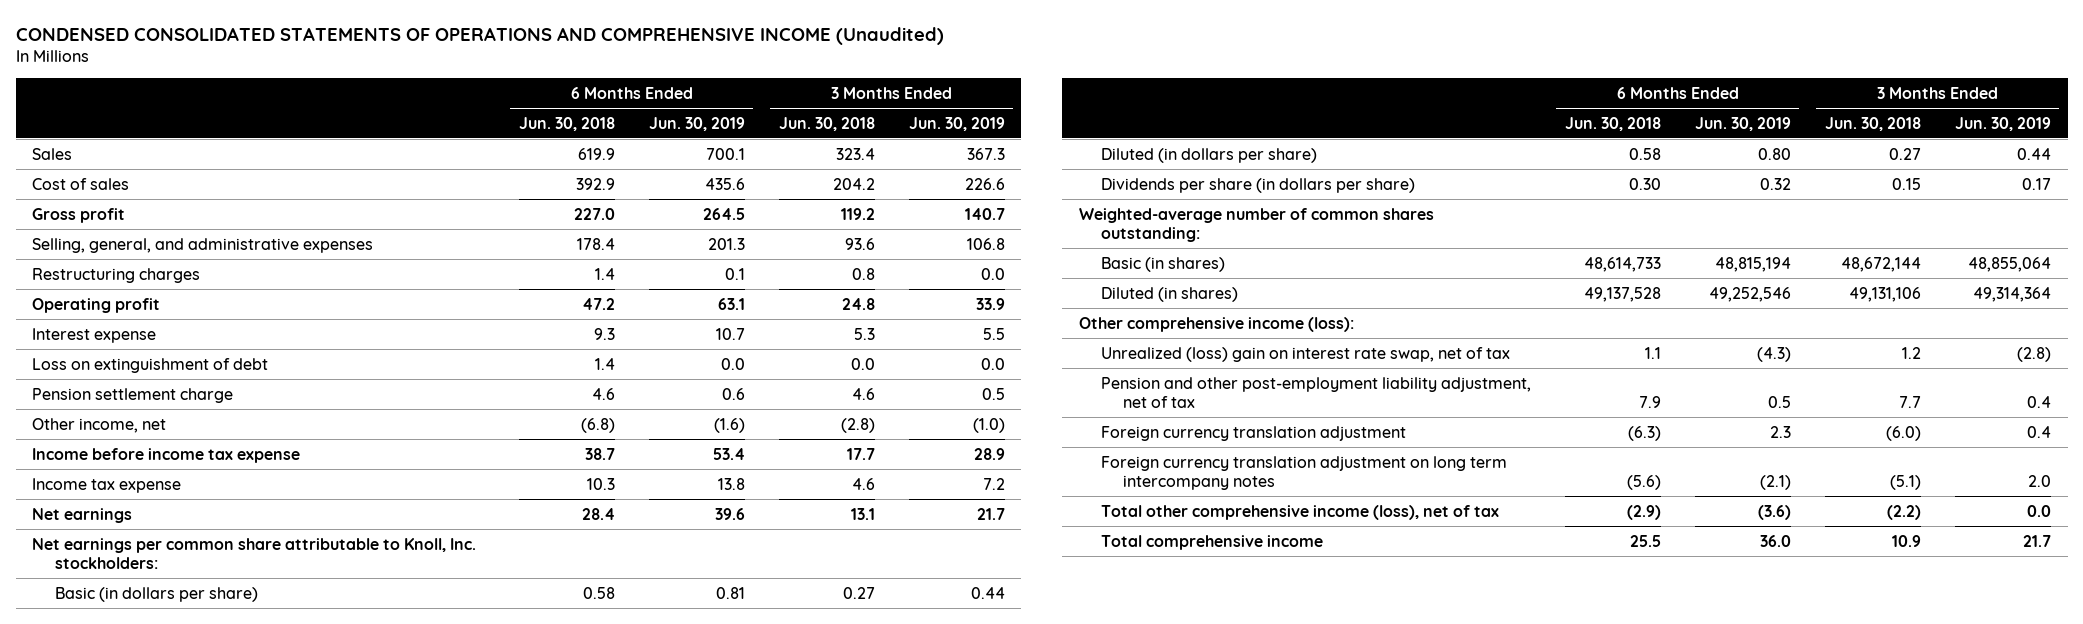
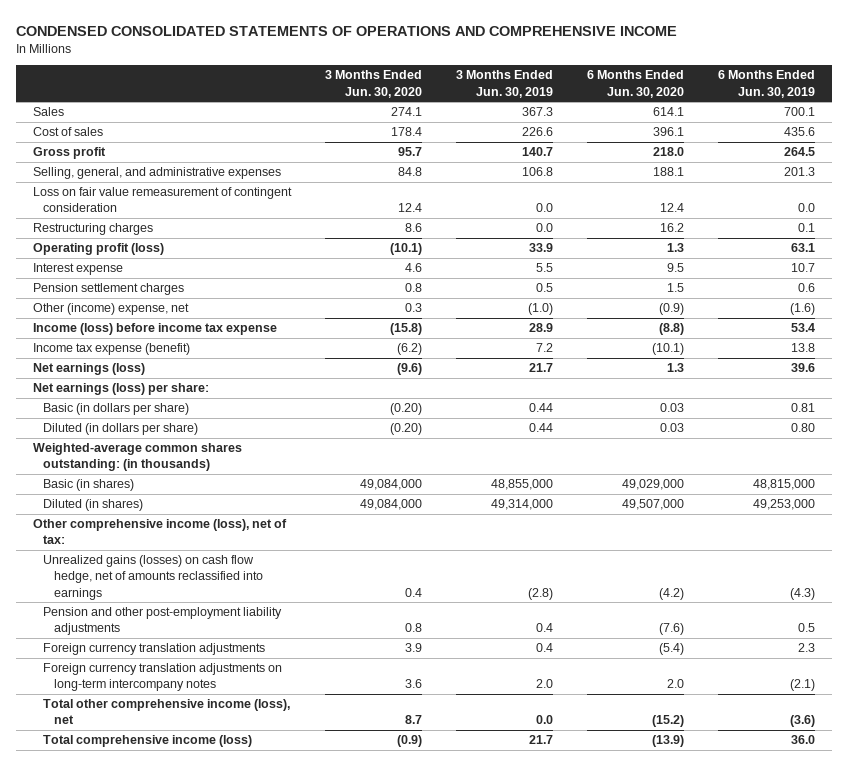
- CONDENSED CONSOLIDATED STATEMENTS OF OPERATIONS AND COMPREHENSIVE INCOME (Unaudited)
+ CONDENSED CONSOLIDATED STATEMENTS OF OPERATIONS AND COMPREHENSIVE INCOME
- | 6 Months Ended Jun. 30, 2018 | 6 Months Ended Jun. 30, 2019 | 3 Months Ended Jun. 30, 2018 | 3 Months Ended Jun. 30, 2019
+ | 3 Months Ended Jun. 30, 2020 | 3 Months Ended Jun. 30, 2019 | 6 Months Ended Jun. 30, 2020 | 6 Months Ended Jun. 30, 2019
+ Loss on fair value remeasurement of contingent consideration | 12.4 | 0.0 | 12.4 | 0.0
- Operating profit | 47.2 | 63.1 | 24.8 | 33.9
+ Operating profit (loss) | (10.1) | 33.9 | 1.3 | 63.1
- Loss on extinguishment of debt | 1.4 | 0.0 | 0.0 | 0.0
- Pension settlement charge | 4.6 | 0.6 | 4.6 | 0.5
- Other income, net | (6.8) | (1.6) | (2.8) | (1.0)
- Income before income tax expense | 38.7 | 53.4 | 17.7 | 28.9
- Income tax expense | 10.3 | 13.8 | 4.6 | 7.2
- Net earnings | 28.4 | 39.6 | 13.1 | 21.7
- Net earnings per common share attributable to Knoll, Inc. stockholders:
+ Pension settlement charges | 0.8 | 0.5 | 1.5 | 0.6
+ Other (income) expense, net | 0.3 | (1.0) | (0.9) | (1.6)
+ Income (loss) before income tax expense | (15.8) | 28.9 | (8.8) | 53.4
+ Income tax expense (benefit) | (6.2) | 7.2 | (10.1) | 13.8
+ Net earnings (loss) | (9.6) | 21.7 | 1.3 | 39.6
+ Net earnings (loss) per share:
- Dividends per share (in dollars per share) | 0.30 | 0.32 | 0.15 | 0.17
- Weighted-average number of common shares outstanding:
- Basic (in shares) | 48,614,733 | 48,815,194 | 48,672,144 | 48,855,064
- Diluted (in shares) | 49,137,528 | 49,252,546 | 49,131,106 | 49,314,364
- Other comprehensive income (loss):
- Unrealized (loss) gain on interest rate swap, net of tax | 1.1 | (4.3) | 1.2 | (2.8)
- Pension and other post-employment liability adjustment, net of tax | 7.9 | 0.5 | 7.7 | 0.4
- Foreign currency translation adjustment | (6.3) | 2.3 | (6.0) | 0.4
- Foreign currency translation adjustment on long term intercompany notes | (5.6) | (2.1) | (5.1) | 2.0
- Total other comprehensive income (loss), net of tax | (2.9) | (3.6) | (2.2) | 0.0
- Total comprehensive income | 25.5 | 36.0 | 10.9 | 21.7
+ Weighted-average common shares outstanding: (in thousands)
+ Basic (in shares) | 49,084,000 | 48,855,000 | 49,029,000 | 48,815,000
+ Diluted (in shares) | 49,084,000 | 49,314,000 | 49,507,000 | 49,253,000
+ Other comprehensive income (loss), net of tax:
+ Unrealized gains (losses) on cash flow hedge, net of amounts reclassified into earnings | 0.4 | (2.8) | (4.2) | (4.3)
+ Pension and other post-employment liability adjustments | 0.8 | 0.4 | (7.6) | 0.5
+ Foreign currency translation adjustments | 3.9 | 0.4 | (5.4) | 2.3
+ Foreign currency translation adjustments on long-term intercompany notes | 3.6 | 2.0 | 2.0 | (2.1)
+ Total other comprehensive income (loss), net | 8.7 | 0.0 | (15.2) | (3.6)
+ Total comprehensive income (loss) | (0.9) | 21.7 | (13.9) | 36.0

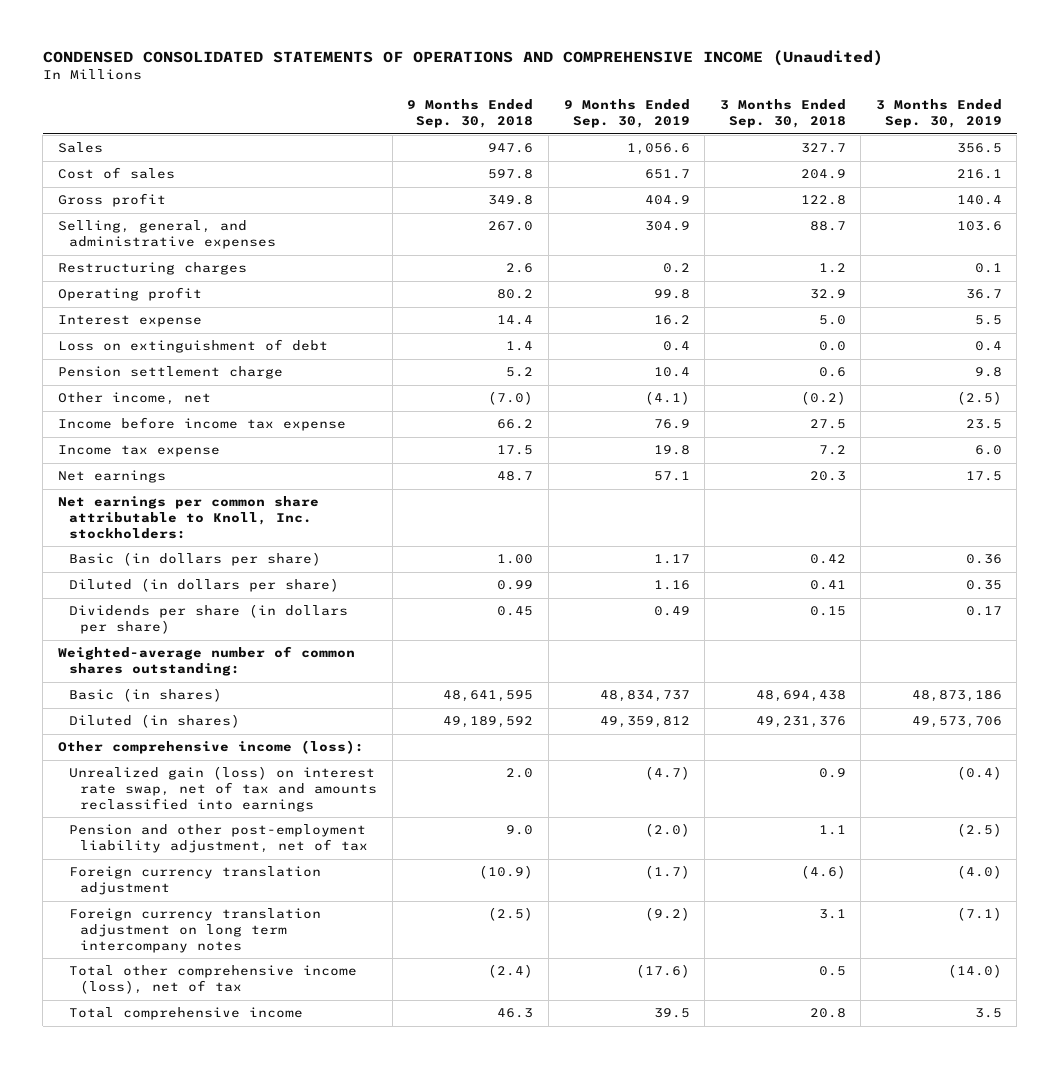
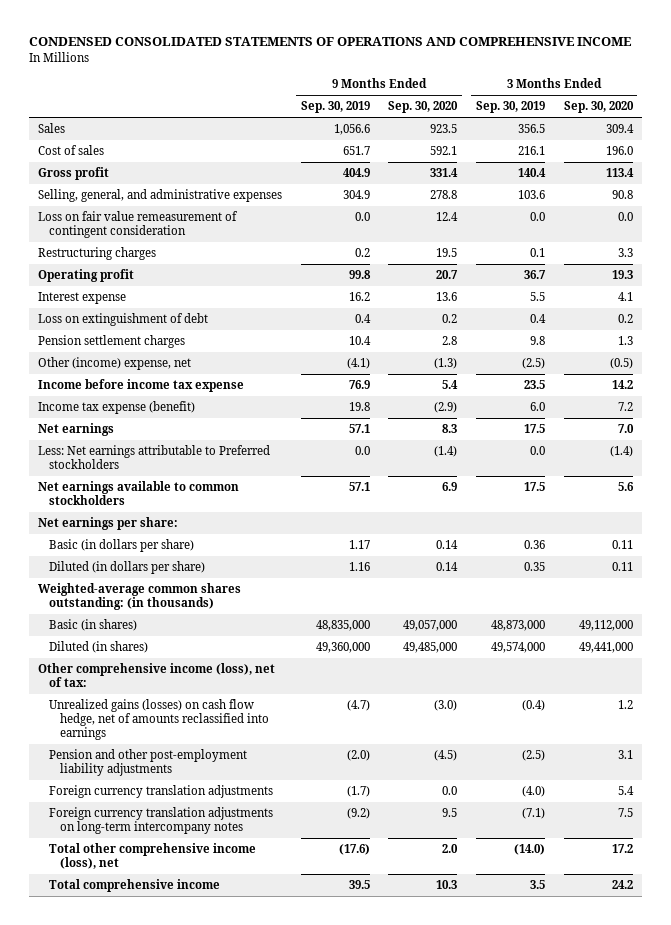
- CONDENSED CONSOLIDATED STATEMENTS OF OPERATIONS AND COMPREHENSIVE INCOME (Unaudited)
+ CONDENSED CONSOLIDATED STATEMENTS OF OPERATIONS AND COMPREHENSIVE INCOME
- | 9 Months Ended Sep. 30, 2018 | 9 Months Ended Sep. 30, 2019 | 3 Months Ended Sep. 30, 2018 | 3 Months Ended Sep. 30, 2019
+ | 9 Months Ended Sep. 30, 2019 | 9 Months Ended Sep. 30, 2020 | 3 Months Ended Sep. 30, 2019 | 3 Months Ended Sep. 30, 2020
+ Loss on fair value remeasurement of contingent consideration | 0.0 | 12.4 | 0.0 | 0.0
- Pension settlement charge | 5.2 | 10.4 | 0.6 | 9.8
- Other income, net | (7.0) | (4.1) | (0.2) | (2.5)
+ Pension settlement charges | 10.4 | 2.8 | 9.8 | 1.3
+ Other (income) expense, net | (4.1) | (1.3) | (2.5) | (0.5)
- Income tax expense | 17.5 | 19.8 | 7.2 | 6.0
+ Income tax expense (benefit) | 19.8 | (2.9) | 6.0 | 7.2
- Net earnings per common share attributable to Knoll, Inc. stockholders:
+ Less: Net earnings attributable to Preferred stockholders | 0.0 | (1.4) | 0.0 | (1.4)
+ Net earnings available to common stockholders | 57.1 | 6.9 | 17.5 | 5.6
+ Net earnings per share:
- Dividends per share (in dollars per share) | 0.45 | 0.49 | 0.15 | 0.17
- Weighted-average number of common shares outstanding:
- Basic (in shares) | 48,641,595 | 48,834,737 | 48,694,438 | 48,873,186
- Diluted (in shares) | 49,189,592 | 49,359,812 | 49,231,376 | 49,573,706
- Other comprehensive income (loss):
- Unrealized gain (loss) on interest rate swap, net of tax and amounts reclassified into earnings | 2.0 | (4.7) | 0.9 | (0.4)
- Pension and other post-employment liability adjustment, net of tax | 9.0 | (2.0) | 1.1 | (2.5)
- Foreign currency translation adjustment | (10.9) | (1.7) | (4.6) | (4.0)
- Foreign currency translation adjustment on long term intercompany notes | (2.5) | (9.2) | 3.1 | (7.1)
- Total other comprehensive income (loss), net of tax | (2.4) | (17.6) | 0.5 | (14.0)
+ Weighted-average common shares outstanding: (in thousands)
+ Basic (in shares) | 48,835,000 | 49,057,000 | 48,873,000 | 49,112,000
+ Diluted (in shares) | 49,360,000 | 49,485,000 | 49,574,000 | 49,441,000
+ Other comprehensive income (loss), net of tax:
+ Unrealized gains (losses) on cash flow hedge, net of amounts reclassified into earnings | (4.7) | (3.0) | (0.4) | 1.2
+ Pension and other post-employment liability adjustments | (2.0) | (4.5) | (2.5) | 3.1
+ Foreign currency translation adjustments | (1.7) | 0.0 | (4.0) | 5.4
+ Foreign currency translation adjustments on long-term intercompany notes | (9.2) | 9.5 | (7.1) | 7.5
+ Total other comprehensive income (loss), net | (17.6) | 2.0 | (14.0) | 17.2

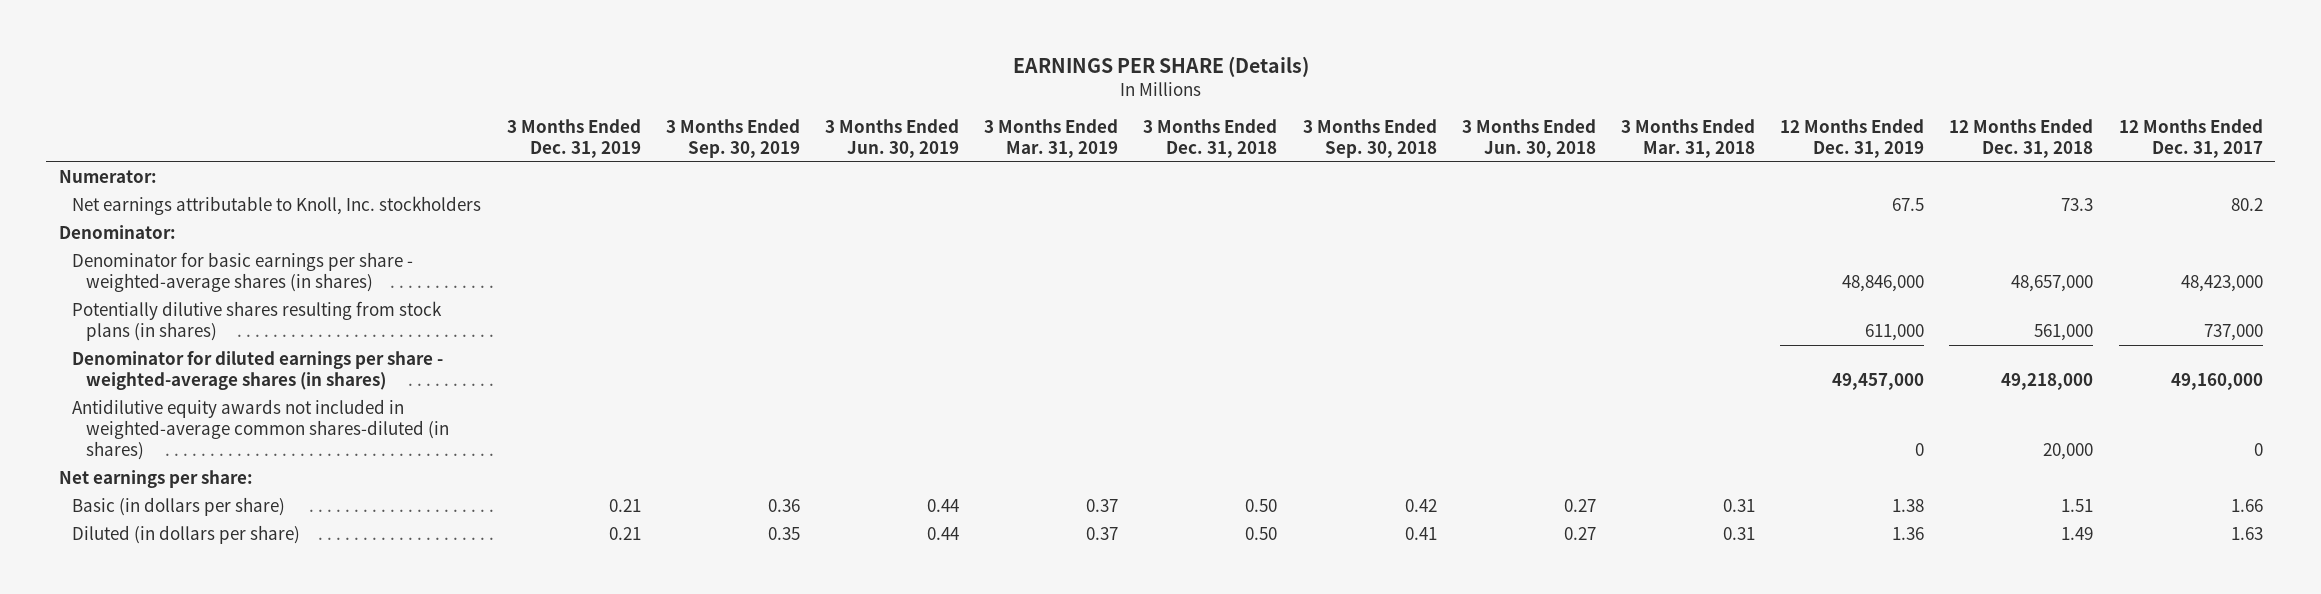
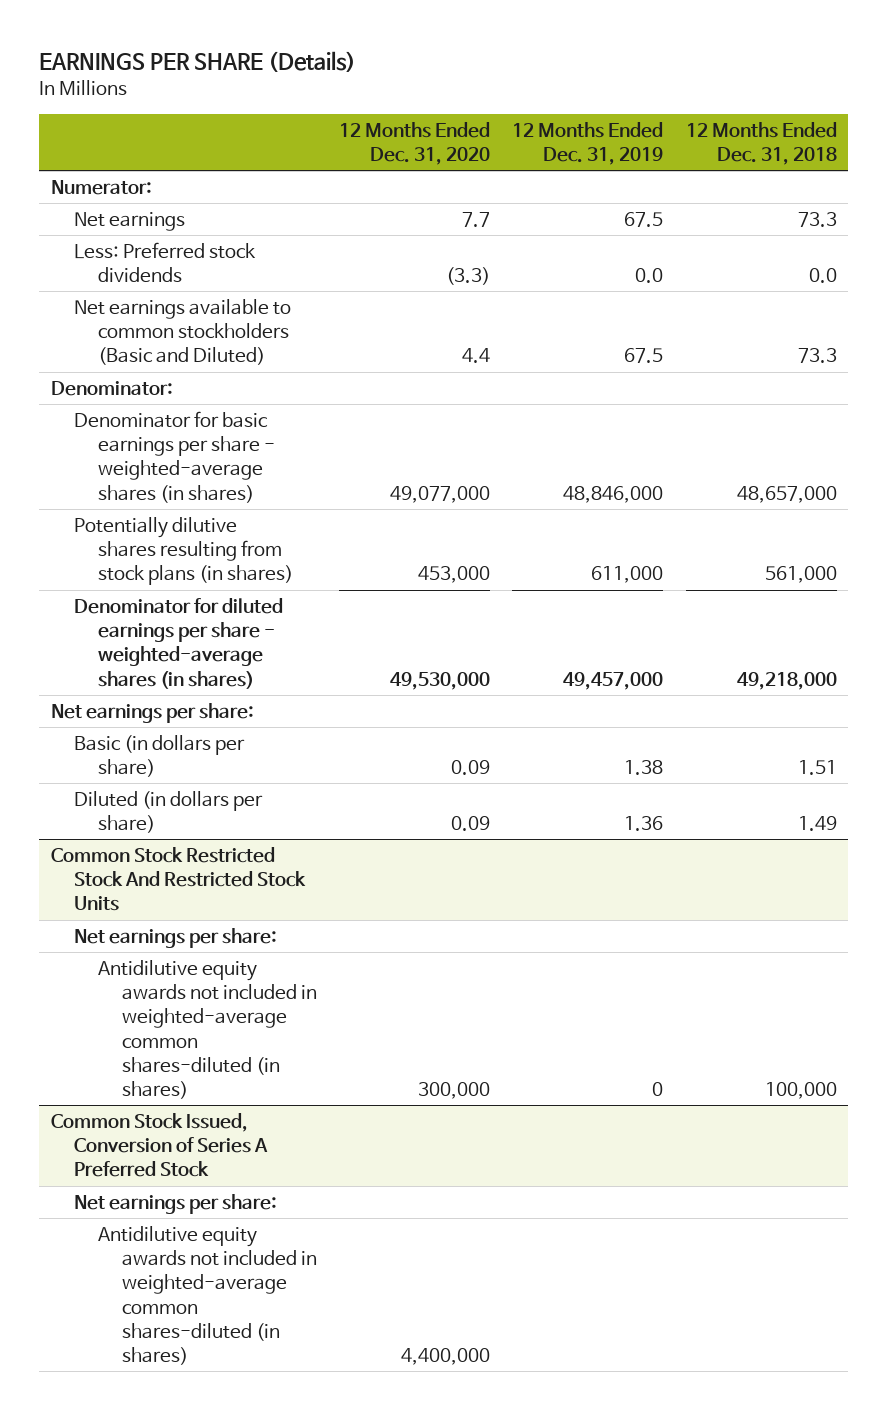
- | 3 Months Ended Dec. 31, 2019 | 3 Months Ended Sep. 30, 2019 | 3 Months Ended Jun. 30, 2019 | 3 Months Ended Mar. 31, 2019 | 3 Months Ended Dec. 31, 2018 | 3 Months Ended Sep. 30, 2018 | 3 Months Ended Jun. 30, 2018 | 3 Months Ended Mar. 31, 2018 | 12 Months Ended Dec. 31, 2019 | 12 Months Ended Dec. 31, 2018 | 12 Months Ended Dec. 31, 2017
+ | 12 Months Ended Dec. 31, 2020 | 12 Months Ended Dec. 31, 2019 | 12 Months Ended Dec. 31, 2018
- Net earnings attributable to Knoll, Inc. stockholders | | | | | | | | | 67.5 | 73.3 | 80.2
+ Net earnings | 7.7 | 67.5 | 73.3
+ Less: Preferred stock dividends | (3.3) | 0.0 | 0.0
+ Net earnings available to common stockholders (Basic and Diluted) | 4.4 | 67.5 | 73.3
- Antidilutive equity awards not included in weighted-average common shares-diluted (in shares) | | | | | | | | | 0 | 20,000 | 0
+ Common Stock Restricted Stock And Restricted Stock Units
+ Net earnings per share:
+ Antidilutive equity awards not included in weighted-average common shares-diluted (in shares) | 300,000 | 0 | 100,000
+ Common Stock Issued, Conversion of Series A Preferred Stock
+ Net earnings per share:
+ Antidilutive equity awards not included in weighted-average common shares-diluted (in shares) | 4,400,000 | |

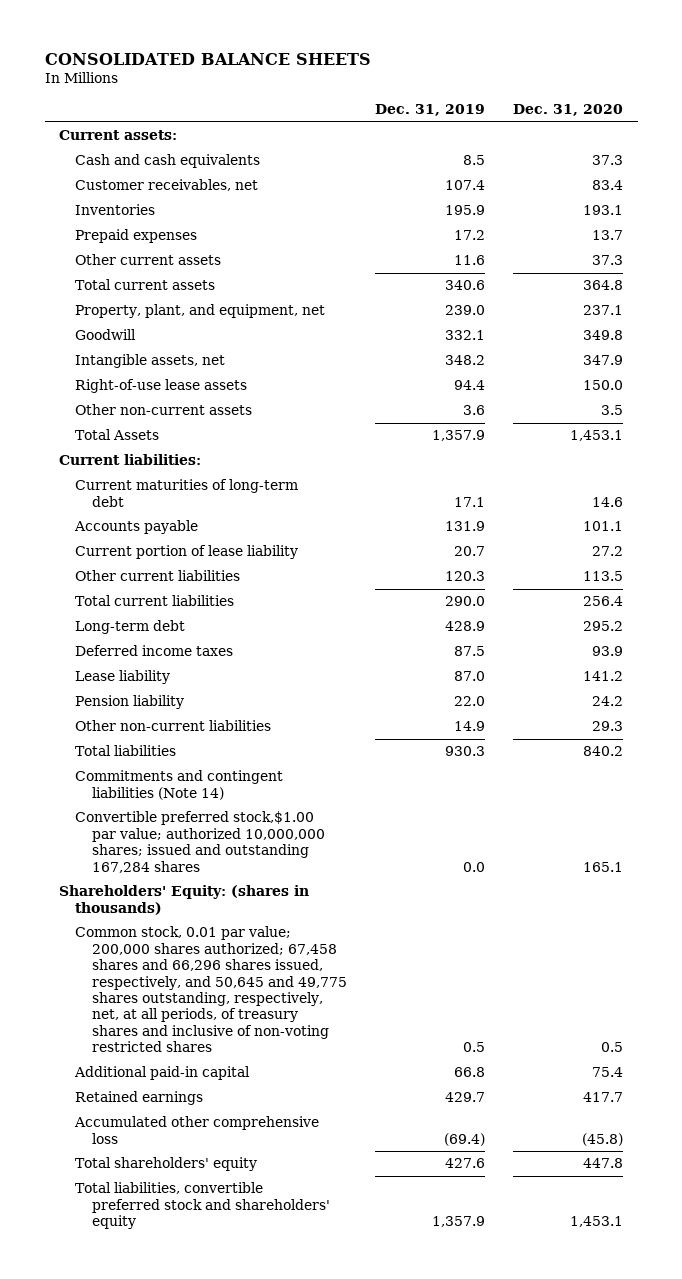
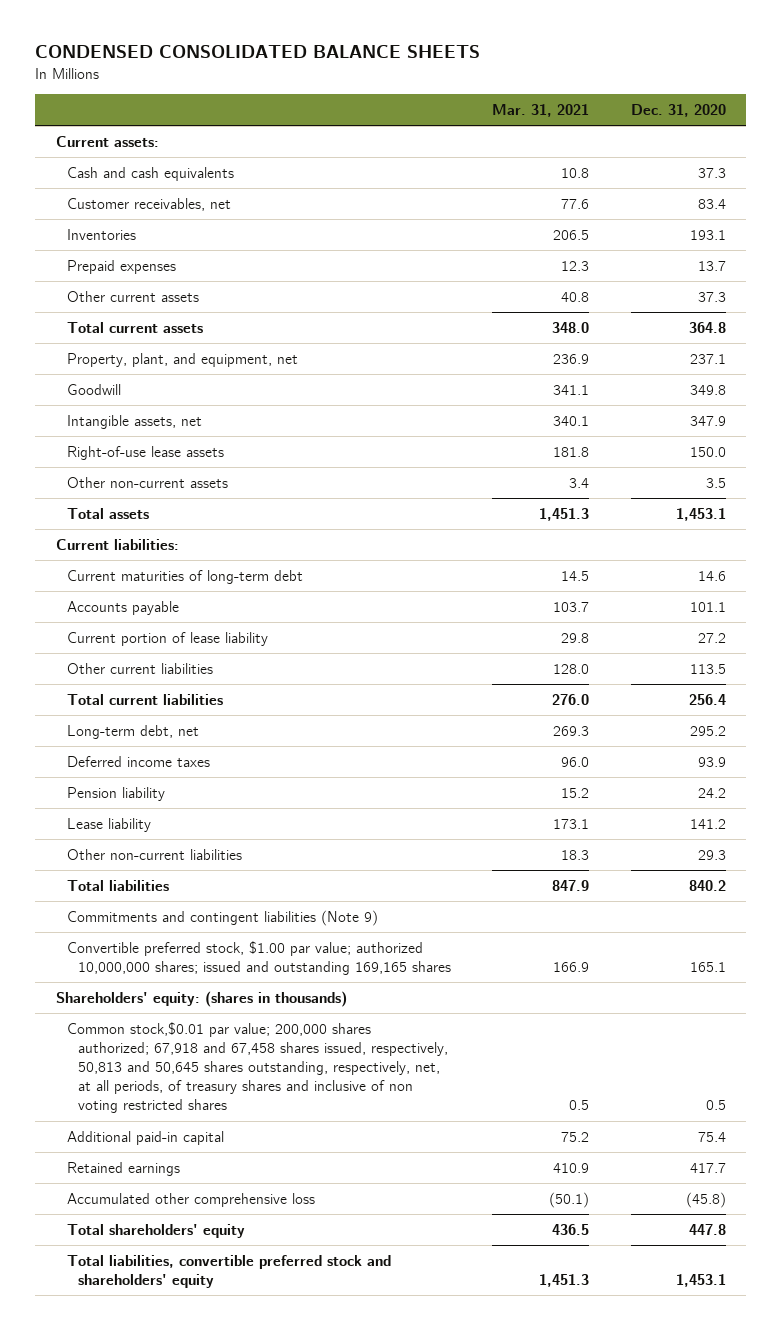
- CONSOLIDATED BALANCE SHEETS
+ CONDENSED CONSOLIDATED BALANCE SHEETS
- | Dec. 31, 2019 | Dec. 31, 2020
+ | Mar. 31, 2021 | Dec. 31, 2020
- Total Assets | 1,357.9 | 1,453.1
+ Total assets | 1,451.3 | 1,453.1
- Long-term debt | 428.9 | 295.2
+ Long-term debt, net | 269.3 | 295.2
moved down: Lease liability | 173.1 | 141.2
- Commitments and contingent liabilities (Note 14)
- Convertible preferred stock,$1.00 par value; authorized 10,000,000 shares; issued and outstanding 167,284 shares | 0.0 | 165.1
- Shareholders' Equity: (shares in thousands)
- Common stock, 0.01 par value; 200,000 shares authorized; 67,458 shares and 66,296 shares issued, respectively, and 50,645 and 49,775 shares outstanding, respectively, net, at all periods, of treasury shares and inclusive of non-voting restricted shares | 0.5 | 0.5
+ Commitments and contingent liabilities (Note 9)
+ Convertible preferred stock, $1.00 par value; authorized 10,000,000 shares; issued and outstanding 169,165 shares | 166.9 | 165.1
+ Shareholders' equity: (shares in thousands)
+ Common stock,$0.01 par value; 200,000 shares authorized; 67,918 and 67,458 shares issued, respectively, 50,813 and 50,645 shares outstanding, respectively, net, at all periods, of treasury shares and inclusive of non voting restricted shares | 0.5 | 0.5

